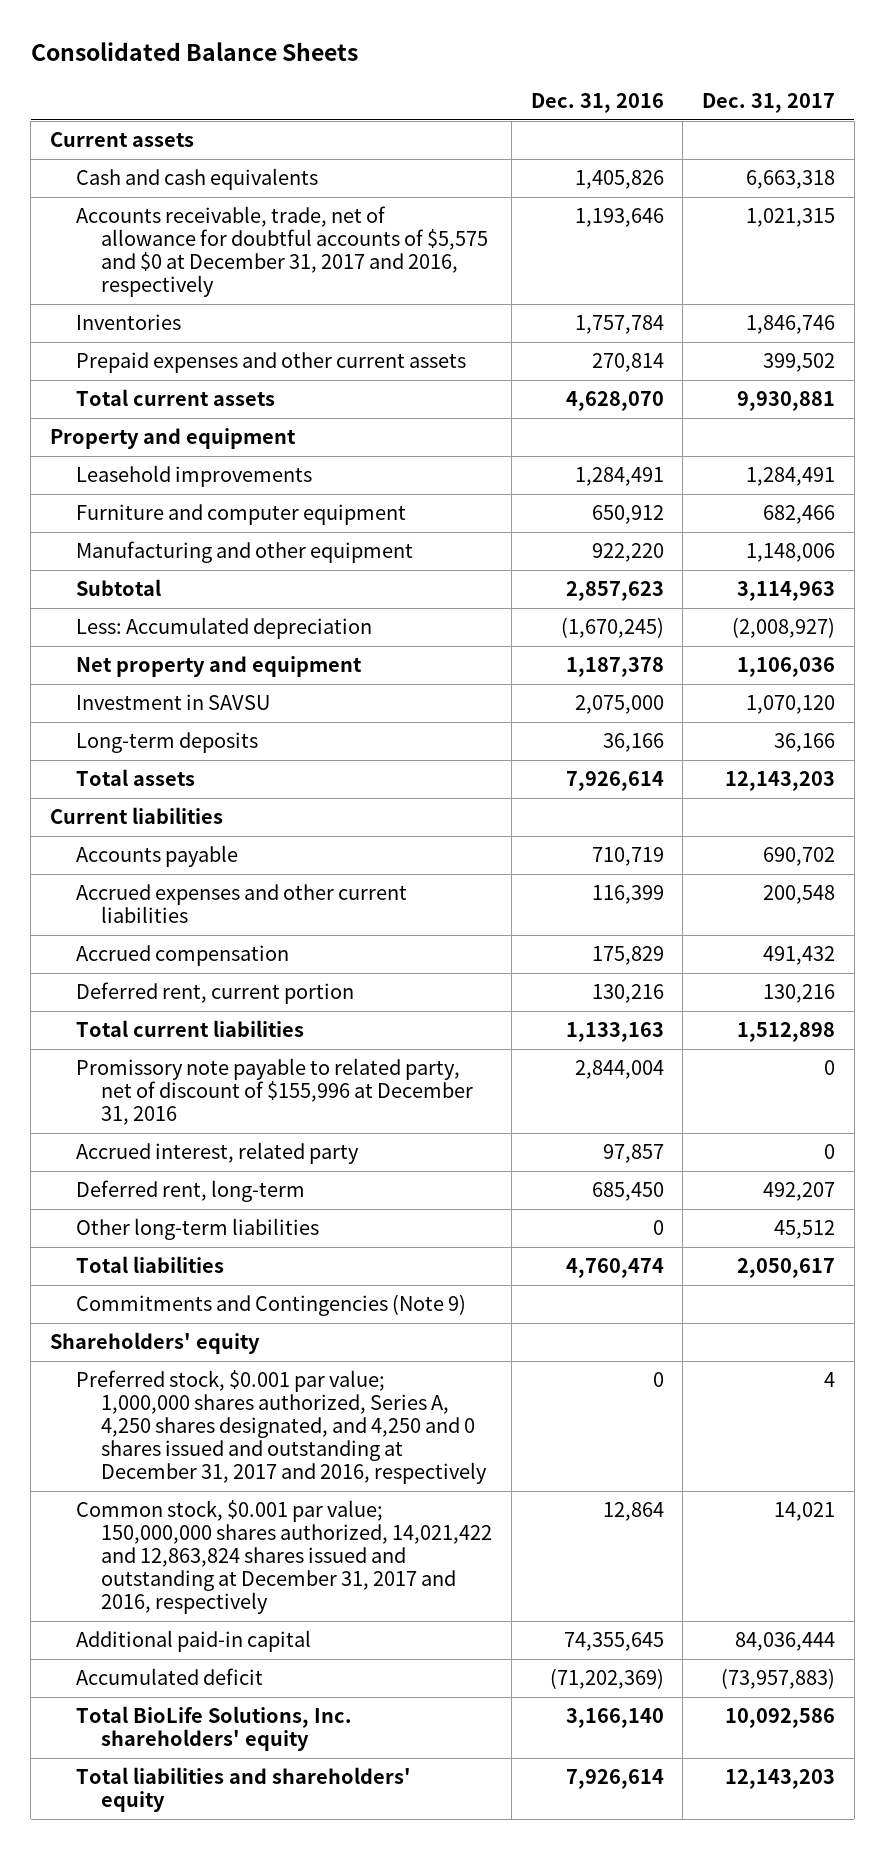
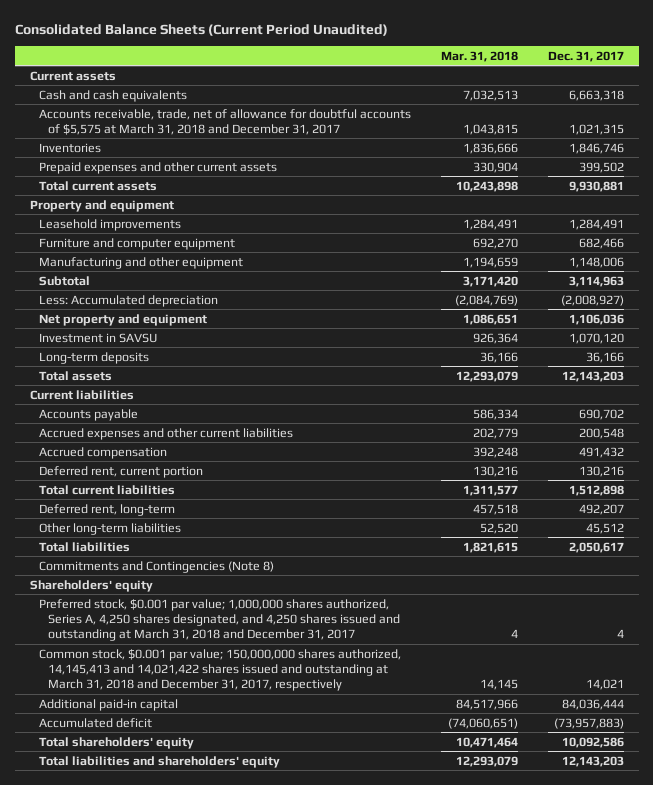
- Consolidated Balance Sheets
+ Consolidated Balance Sheets (Current Period Unaudited)
- | Dec. 31, 2016 | Dec. 31, 2017
+ | Mar. 31, 2018 | Dec. 31, 2017
- Accounts receivable, trade, net of allowance for doubtful accounts of $5,575 and $0 at December 31, 2017 and 2016, respectively | 1,193,646 | 1,021,315
+ Accounts receivable, trade, net of allowance for doubtful accounts of $5,575 at March 31, 2018 and December 31, 2017 | 1,043,815 | 1,021,315
- Promissory note payable to related party, net of discount of $155,996 at December 31, 2016 | 2,844,004 | 0
- Accrued interest, related party | 97,857 | 0
- Commitments and Contingencies (Note 9)
+ Commitments and Contingencies (Note 8)
- Preferred stock, $0.001 par value; 1,000,000 shares authorized, Series A, 4,250 shares designated, and 4,250 and 0 shares issued and outstanding at December 31, 2017 and 2016, respectively | 0 | 4
- Common stock, $0.001 par value; 150,000,000 shares authorized, 14,021,422 and 12,863,824 shares issued and outstanding at December 31, 2017 and 2016, respectively | 12,864 | 14,021
+ Preferred stock, $0.001 par value; 1,000,000 shares authorized, Series A, 4,250 shares designated, and 4,250 shares issued and outstanding at March 31, 2018 and December 31, 2017 | 4 | 4
+ Common stock, $0.001 par value; 150,000,000 shares authorized, 14,145,413 and 14,021,422 shares issued and outstanding at March 31, 2018 and December 31, 2017, respectively | 14,145 | 14,021
- Total BioLife Solutions, Inc. shareholders' equity | 3,166,140 | 10,092,586
+ Total shareholders' equity | 10,471,464 | 10,092,586

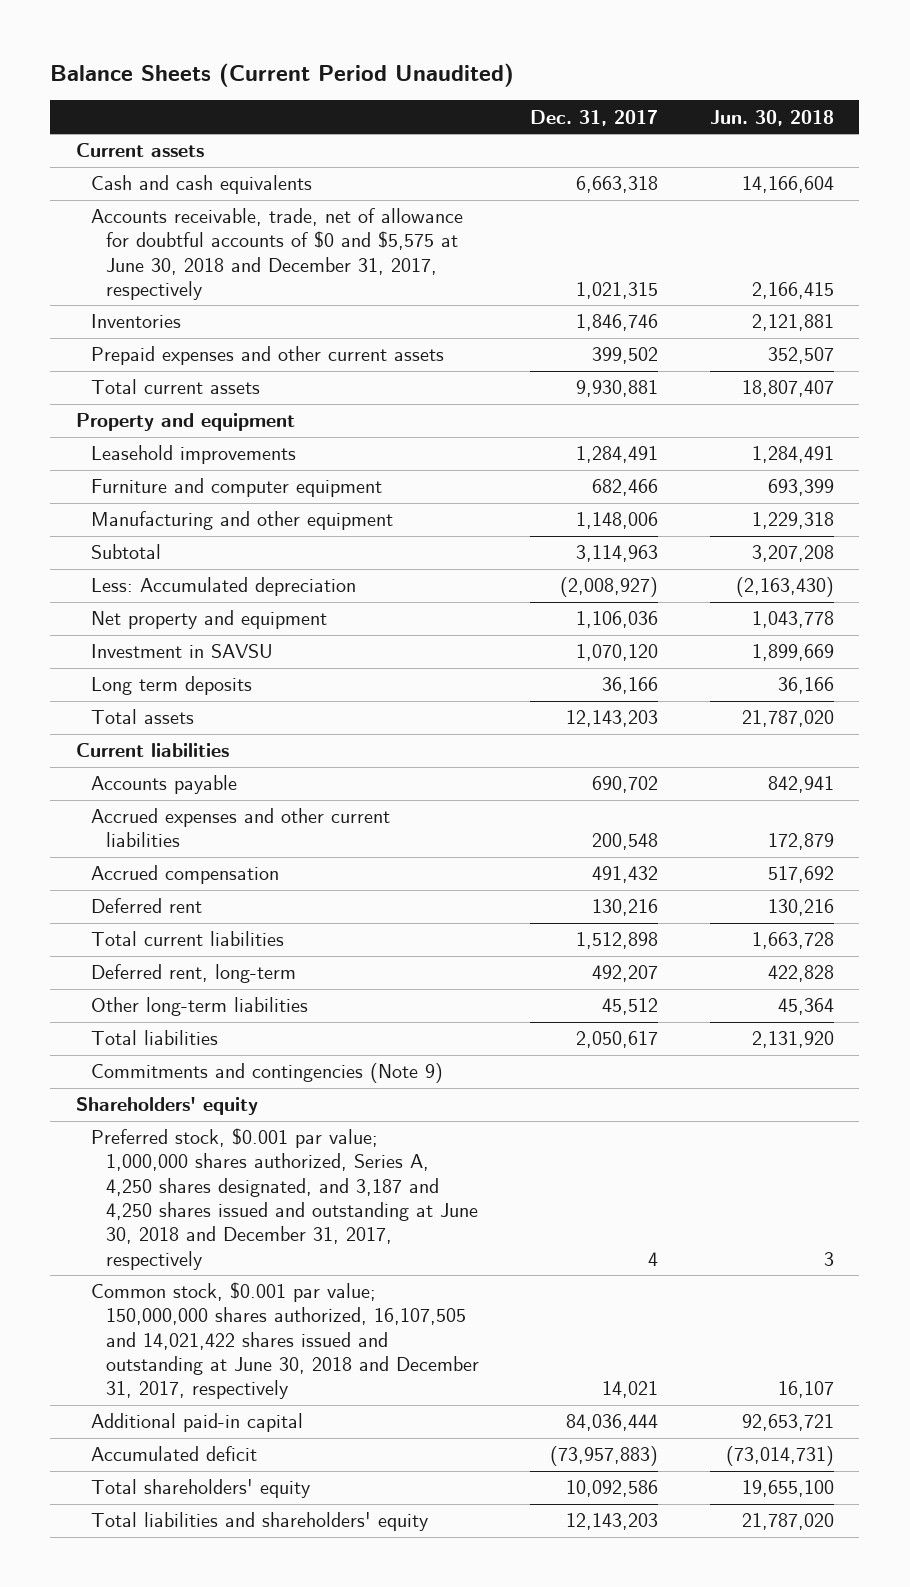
- Consolidated Balance Sheets (Current Period Unaudited)
+ Balance Sheets (Current Period Unaudited)
- | Mar. 31, 2018 | Dec. 31, 2017
+ | Dec. 31, 2017 | Jun. 30, 2018
- Accounts receivable, trade, net of allowance for doubtful accounts of $5,575 at March 31, 2018 and December 31, 2017 | 1,043,815 | 1,021,315
+ Accounts receivable, trade, net of allowance for doubtful accounts of $0 and $5,575 at June 30, 2018 and December 31, 2017, respectively | 1,021,315 | 2,166,415
- Long-term deposits | 36,166 | 36,166
+ Long term deposits | 36,166 | 36,166
- Deferred rent, current portion | 130,216 | 130,216
+ Deferred rent | 130,216 | 130,216
- Commitments and Contingencies (Note 8)
+ Commitments and contingencies (Note 9)
- Preferred stock, $0.001 par value; 1,000,000 shares authorized, Series A, 4,250 shares designated, and 4,250 shares issued and outstanding at March 31, 2018 and December 31, 2017 | 4 | 4
- Common stock, $0.001 par value; 150,000,000 shares authorized, 14,145,413 and 14,021,422 shares issued and outstanding at March 31, 2018 and December 31, 2017, respectively | 14,145 | 14,021
+ Preferred stock, $0.001 par value; 1,000,000 shares authorized, Series A, 4,250 shares designated, and 3,187 and 4,250 shares issued and outstanding at June 30, 2018 and December 31, 2017, respectively | 4 | 3
+ Common stock, $0.001 par value; 150,000,000 shares authorized, 16,107,505 and 14,021,422 shares issued and outstanding at June 30, 2018 and December 31, 2017, respectively | 14,021 | 16,107

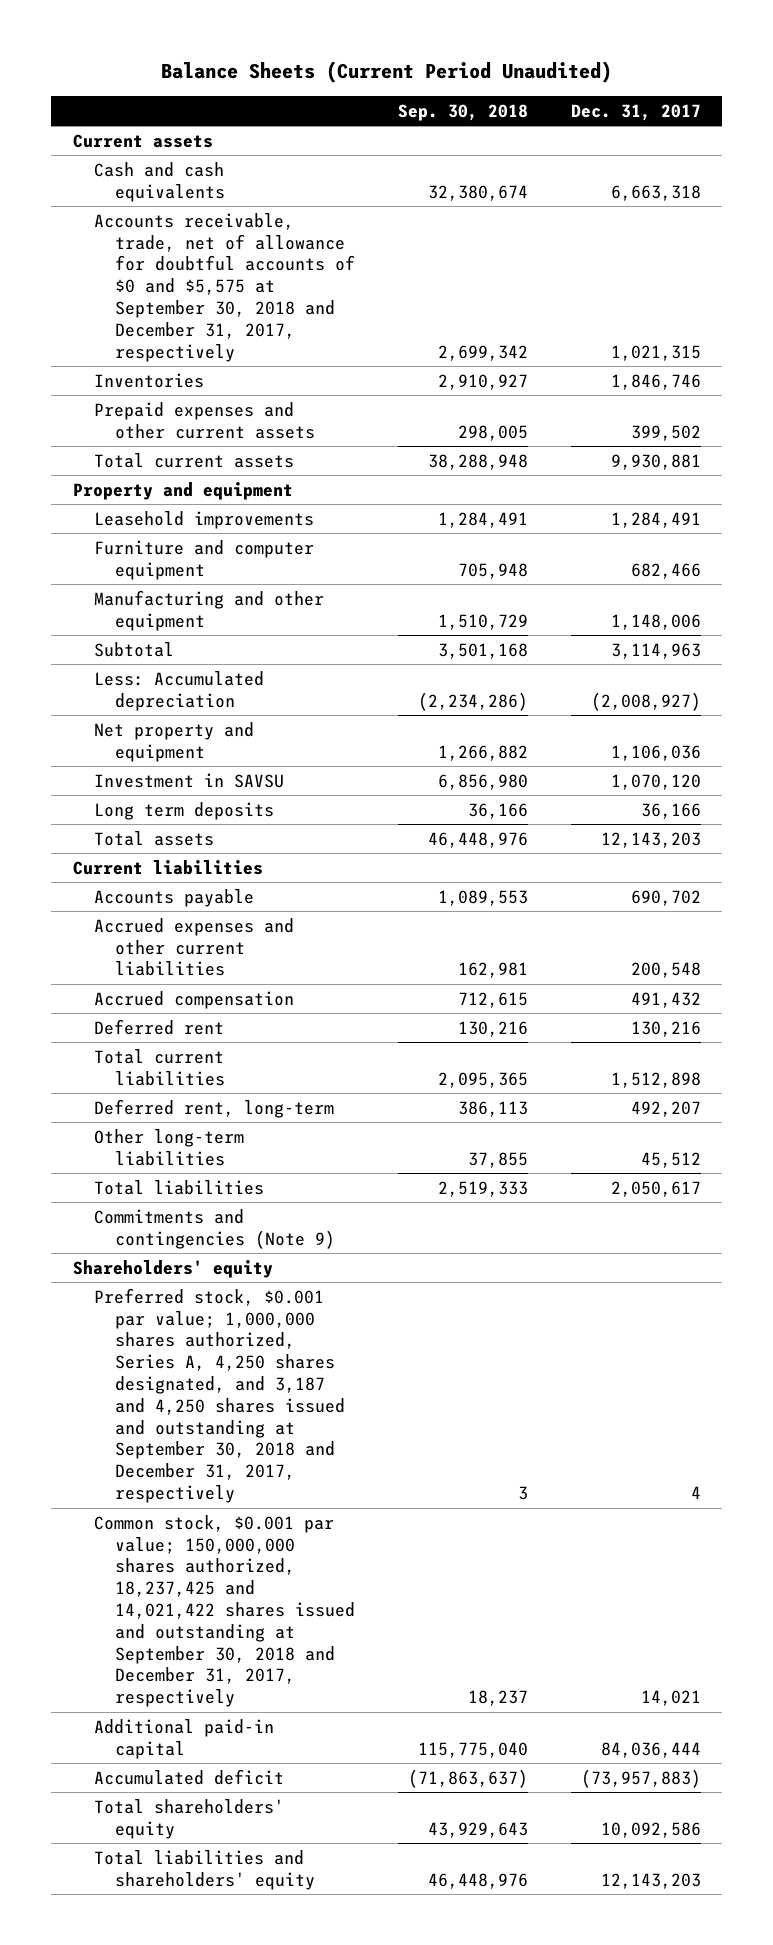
- | Dec. 31, 2017 | Jun. 30, 2018
+ | Sep. 30, 2018 | Dec. 31, 2017
- Accounts receivable, trade, net of allowance for doubtful accounts of $0 and $5,575 at June 30, 2018 and December 31, 2017, respectively | 1,021,315 | 2,166,415
+ Accounts receivable, trade, net of allowance for doubtful accounts of $0 and $5,575 at September 30, 2018 and December 31, 2017, respectively | 2,699,342 | 1,021,315
- Preferred stock, $0.001 par value; 1,000,000 shares authorized, Series A, 4,250 shares designated, and 3,187 and 4,250 shares issued and outstanding at June 30, 2018 and December 31, 2017, respectively | 4 | 3
- Common stock, $0.001 par value; 150,000,000 shares authorized, 16,107,505 and 14,021,422 shares issued and outstanding at June 30, 2018 and December 31, 2017, respectively | 14,021 | 16,107
+ Preferred stock, $0.001 par value; 1,000,000 shares authorized, Series A, 4,250 shares designated, and 3,187 and 4,250 shares issued and outstanding at September 30, 2018 and December 31, 2017, respectively | 3 | 4
+ Common stock, $0.001 par value; 150,000,000 shares authorized, 18,237,425 and 14,021,422 shares issued and outstanding at September 30, 2018 and December 31, 2017, respectively | 18,237 | 14,021

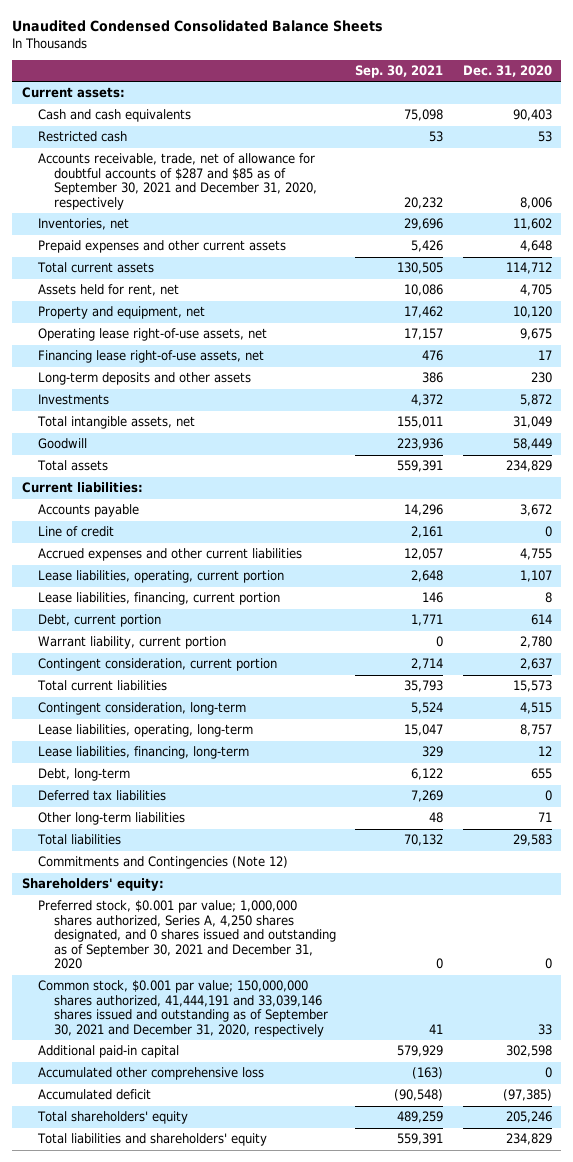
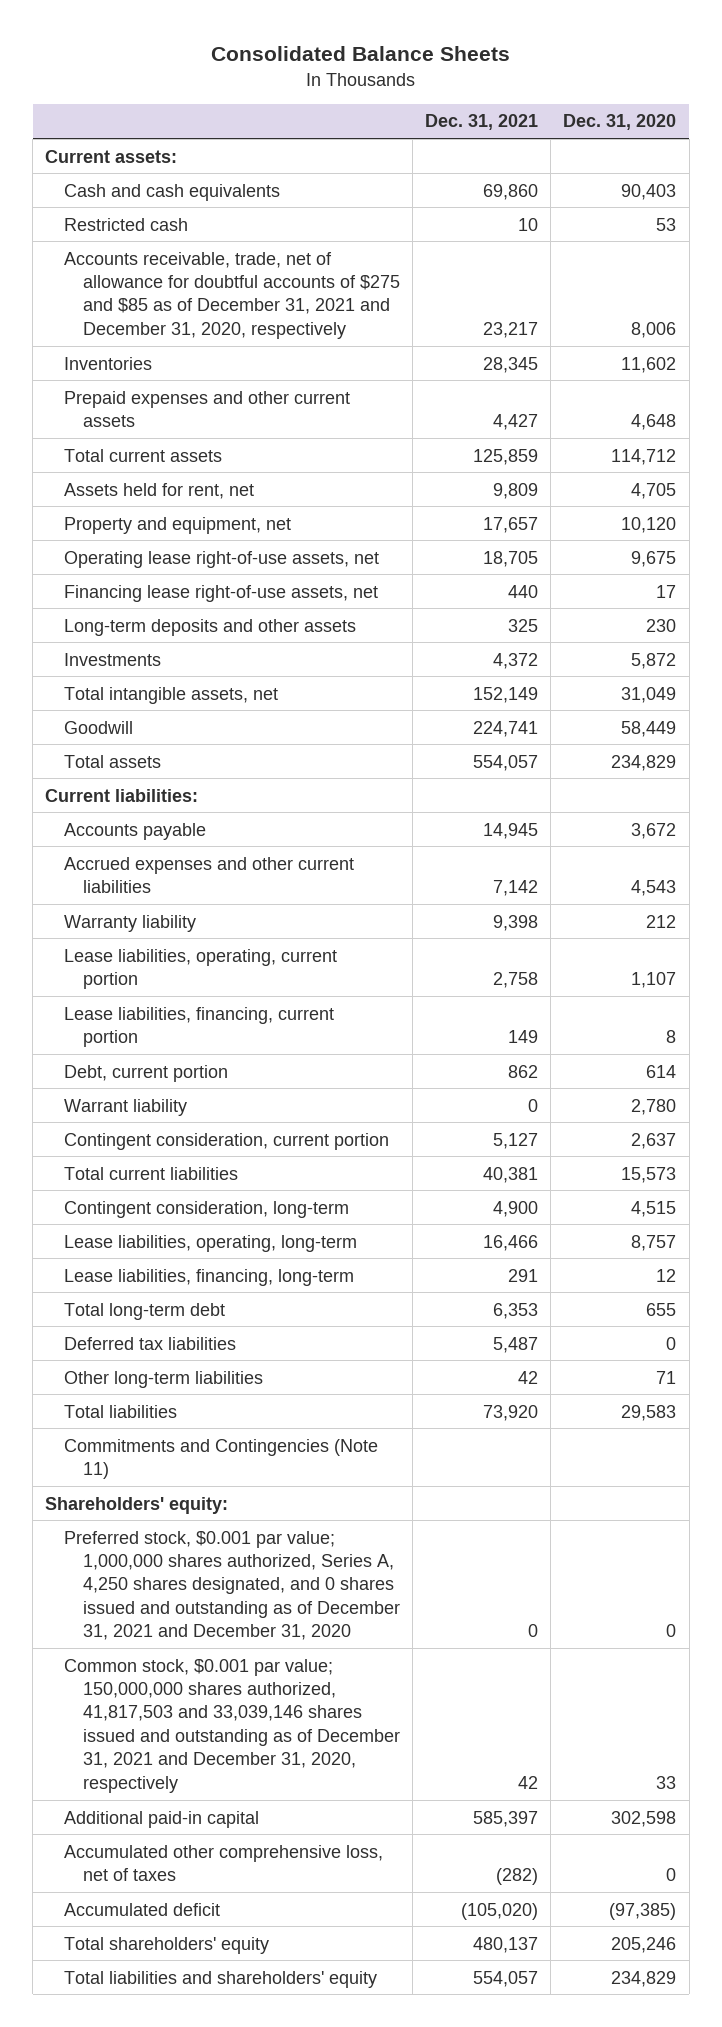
- Unaudited Condensed Consolidated Balance Sheets
+ Consolidated Balance Sheets
- | Sep. 30, 2021 | Dec. 31, 2020
+ | Dec. 31, 2021 | Dec. 31, 2020
- Accounts receivable, trade, net of allowance for doubtful accounts of $287 and $85 as of September 30, 2021 and December 31, 2020, respectively | 20,232 | 8,006
- Inventories, net | 29,696 | 11,602
+ Accounts receivable, trade, net of allowance for doubtful accounts of $275 and $85 as of December 31, 2021 and December 31, 2020, respectively | 23,217 | 8,006
+ Inventories | 28,345 | 11,602
- Line of credit | 2,161 | 0
- Accrued expenses and other current liabilities | 12,057 | 4,755
+ Accrued expenses and other current liabilities | 7,142 | 4,543
+ Warranty liability | 9,398 | 212
- Warrant liability, current portion | 0 | 2,780
+ Warrant liability | 0 | 2,780
- Debt, long-term | 6,122 | 655
+ Total long-term debt | 6,353 | 655
- Commitments and Contingencies (Note 12)
+ Commitments and Contingencies (Note 11)
- Preferred stock, $0.001 par value; 1,000,000 shares authorized, Series A, 4,250 shares designated, and 0 shares issued and outstanding as of September 30, 2021 and December 31, 2020 | 0 | 0
- Common stock, $0.001 par value; 150,000,000 shares authorized, 41,444,191 and 33,039,146 shares issued and outstanding as of September 30, 2021 and December 31, 2020, respectively | 41 | 33
+ Preferred stock, $0.001 par value; 1,000,000 shares authorized, Series A, 4,250 shares designated, and 0 shares issued and outstanding as of December 31, 2021 and December 31, 2020 | 0 | 0
+ Common stock, $0.001 par value; 150,000,000 shares authorized, 41,817,503 and 33,039,146 shares issued and outstanding as of December 31, 2021 and December 31, 2020, respectively | 42 | 33
- Accumulated other comprehensive loss | (163) | 0
+ Accumulated other comprehensive loss, net of taxes | (282) | 0

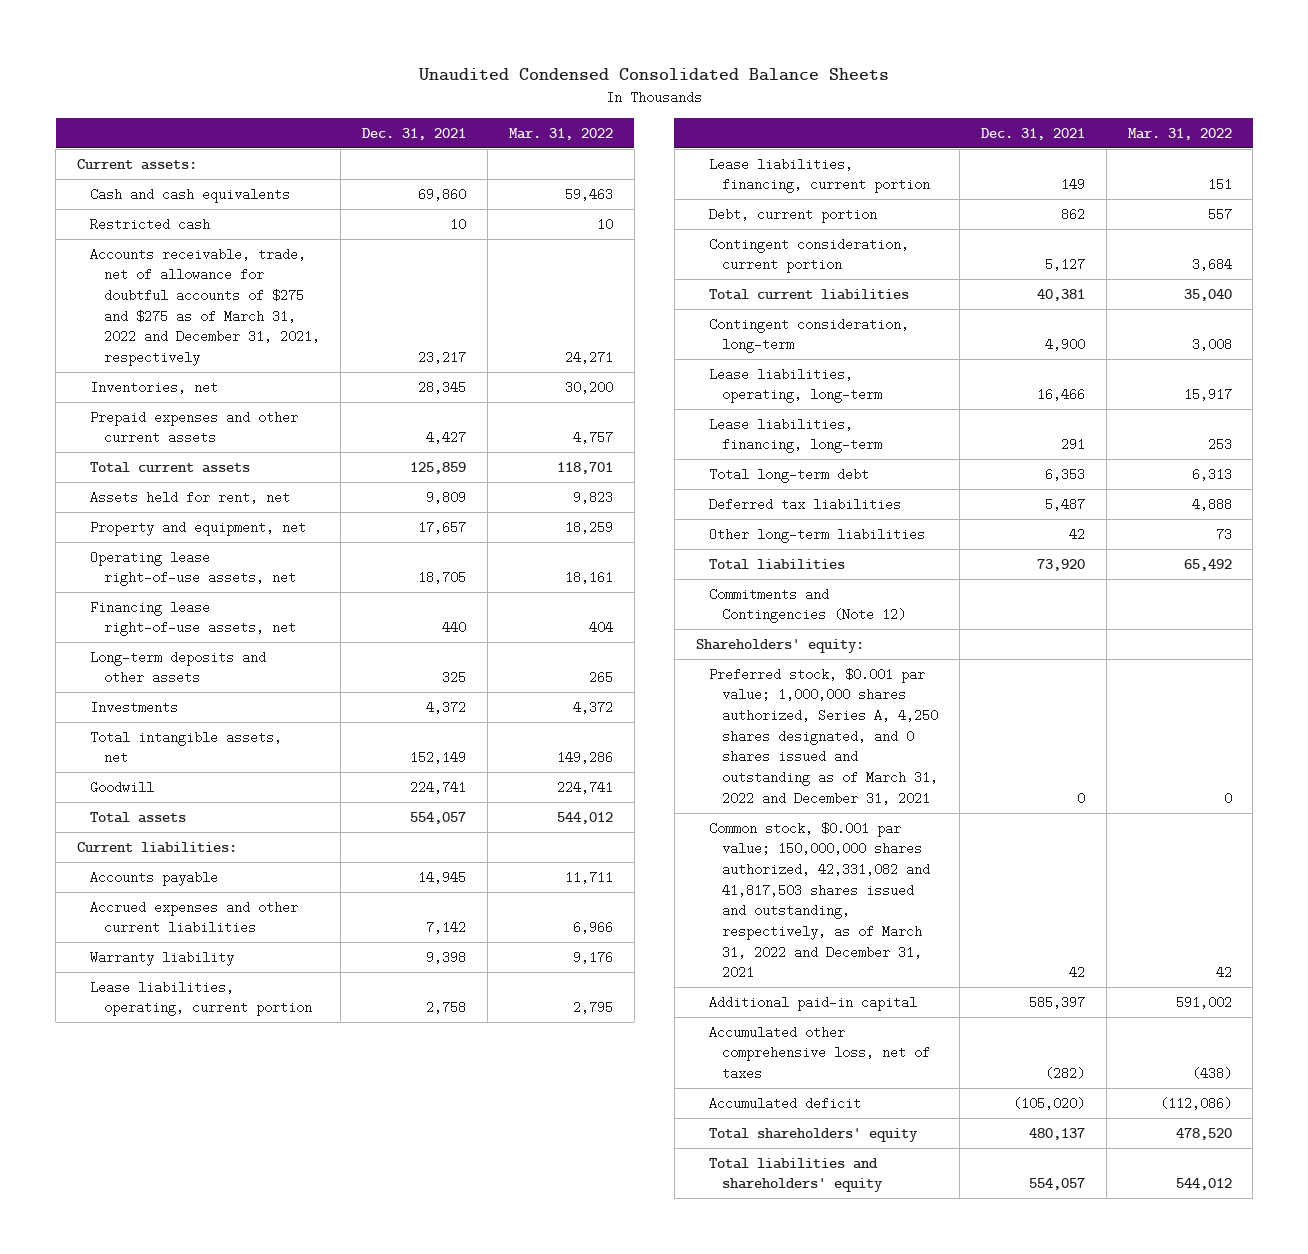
- Consolidated Balance Sheets
+ Unaudited Condensed Consolidated Balance Sheets
- | Dec. 31, 2021 | Dec. 31, 2020
+ | Dec. 31, 2021 | Mar. 31, 2022
- Accounts receivable, trade, net of allowance for doubtful accounts of $275 and $85 as of December 31, 2021 and December 31, 2020, respectively | 23,217 | 8,006
- Inventories | 28,345 | 11,602
+ Accounts receivable, trade, net of allowance for doubtful accounts of $275 and $275 as of March 31, 2022 and December 31, 2021, respectively | 23,217 | 24,271
+ Inventories, net | 28,345 | 30,200
- Warrant liability | 0 | 2,780
- Commitments and Contingencies (Note 11)
+ Commitments and Contingencies (Note 12)
- Preferred stock, $0.001 par value; 1,000,000 shares authorized, Series A, 4,250 shares designated, and 0 shares issued and outstanding as of December 31, 2021 and December 31, 2020 | 0 | 0
- Common stock, $0.001 par value; 150,000,000 shares authorized, 41,817,503 and 33,039,146 shares issued and outstanding as of December 31, 2021 and December 31, 2020, respectively | 42 | 33
+ Preferred stock, $0.001 par value; 1,000,000 shares authorized, Series A, 4,250 shares designated, and 0 shares issued and outstanding as of March 31, 2022 and December 31, 2021 | 0 | 0
+ Common stock, $0.001 par value; 150,000,000 shares authorized, 42,331,082 and 41,817,503 shares issued and outstanding, respectively, as of March 31, 2022 and December 31, 2021 | 42 | 42

